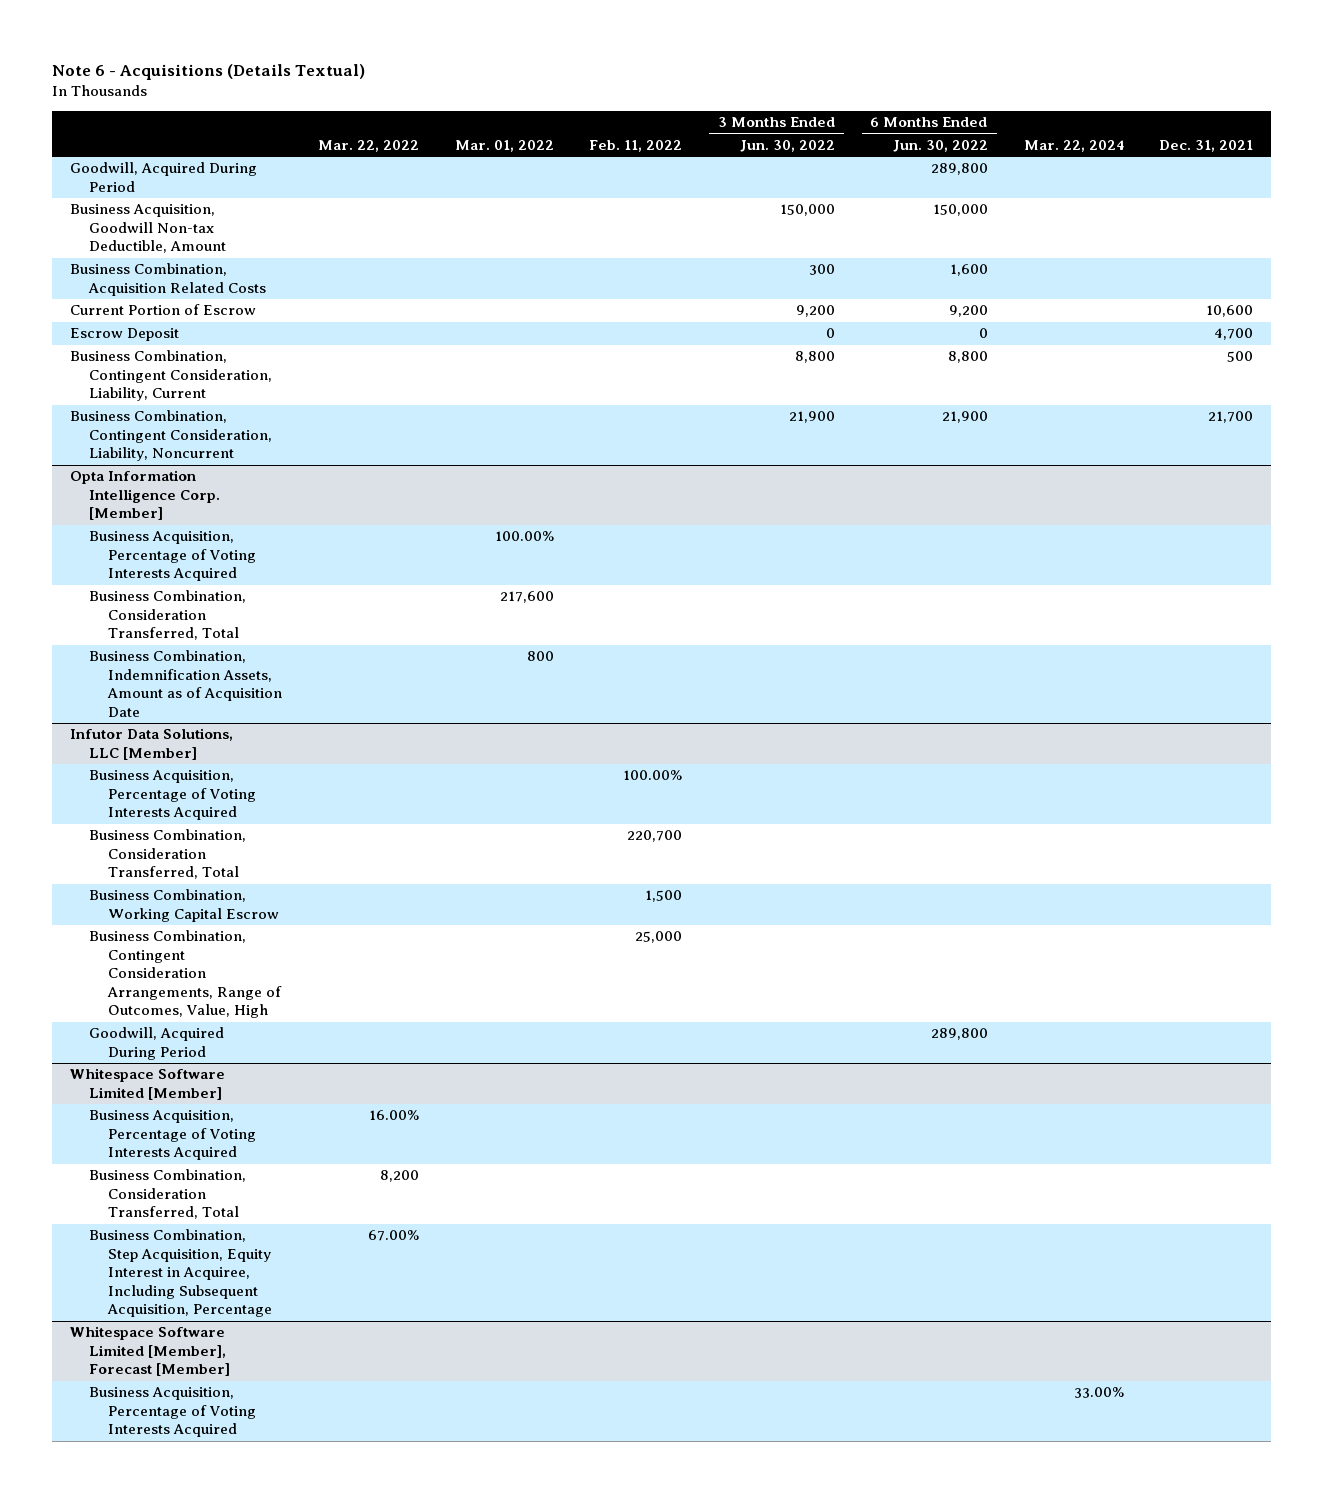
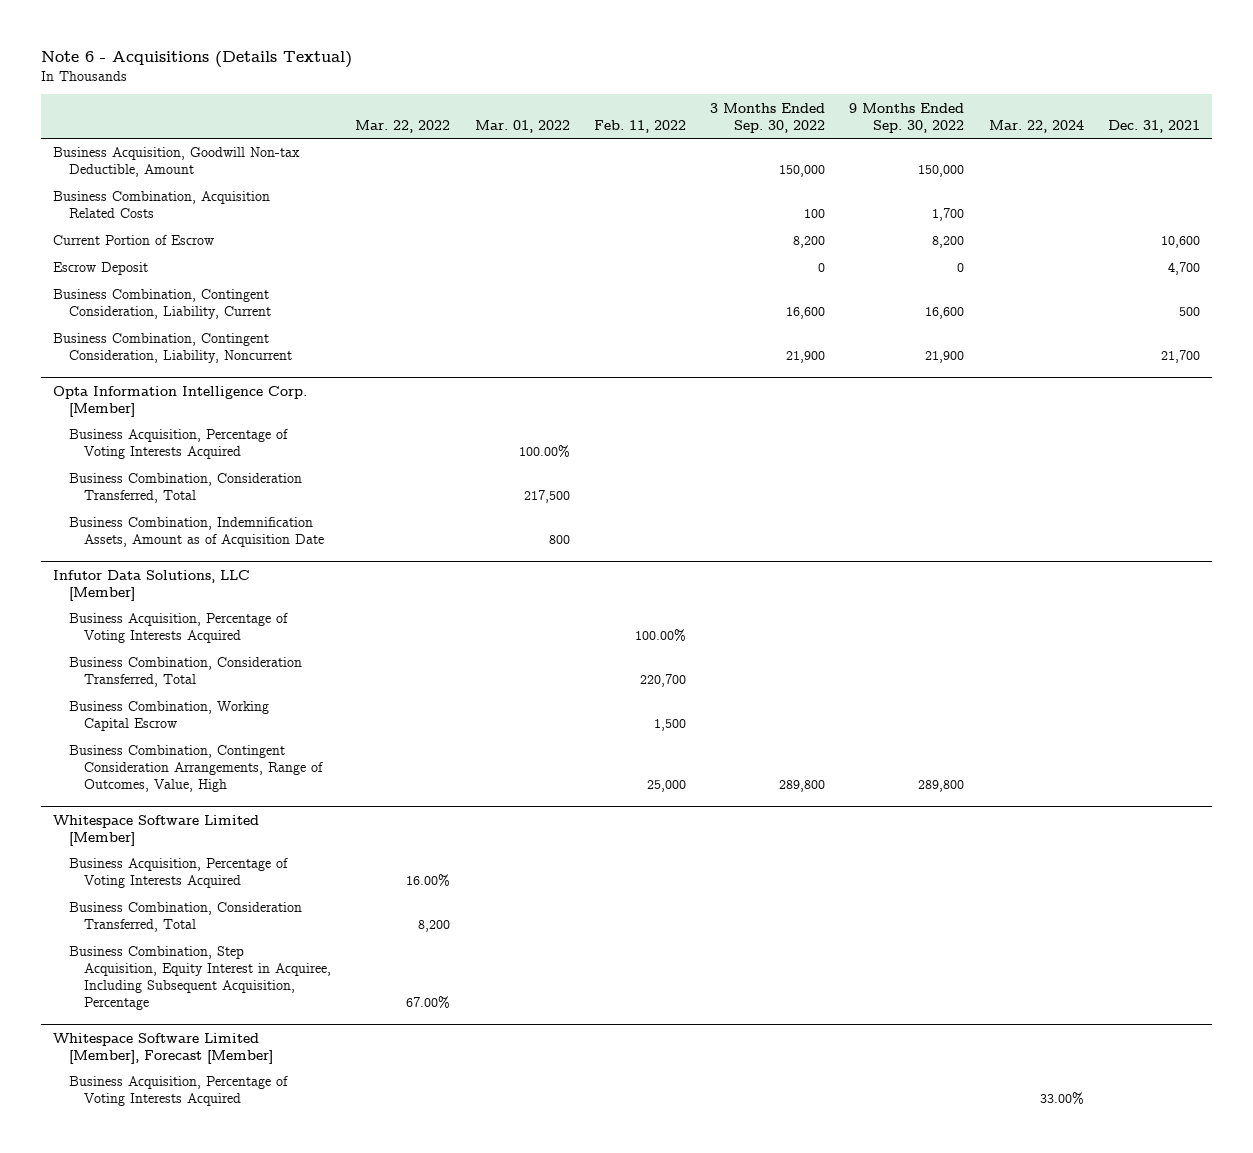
- | Mar. 22, 2022 | Mar. 01, 2022 | Feb. 11, 2022 | 3 Months Ended Jun. 30, 2022 | 6 Months Ended Jun. 30, 2022 | Mar. 22, 2024 | Dec. 31, 2021
+ | Mar. 22, 2022 | Mar. 01, 2022 | Feb. 11, 2022 | 3 Months Ended Sep. 30, 2022 | 9 Months Ended Sep. 30, 2022 | Mar. 22, 2024 | Dec. 31, 2021
- Goodwill, Acquired During Period | | | | | 289,800 | |
@ Opta Information Intelligence Corp. [Member]
- Business Combination, Consideration Transferred, Total | | 217,600 | | | | |
+ Business Combination, Consideration Transferred, Total | | 217,500 | | | | |
@ Infutor Data Solutions, LLC [Member]
- Goodwill, Acquired During Period | | | | | 289,800 | |

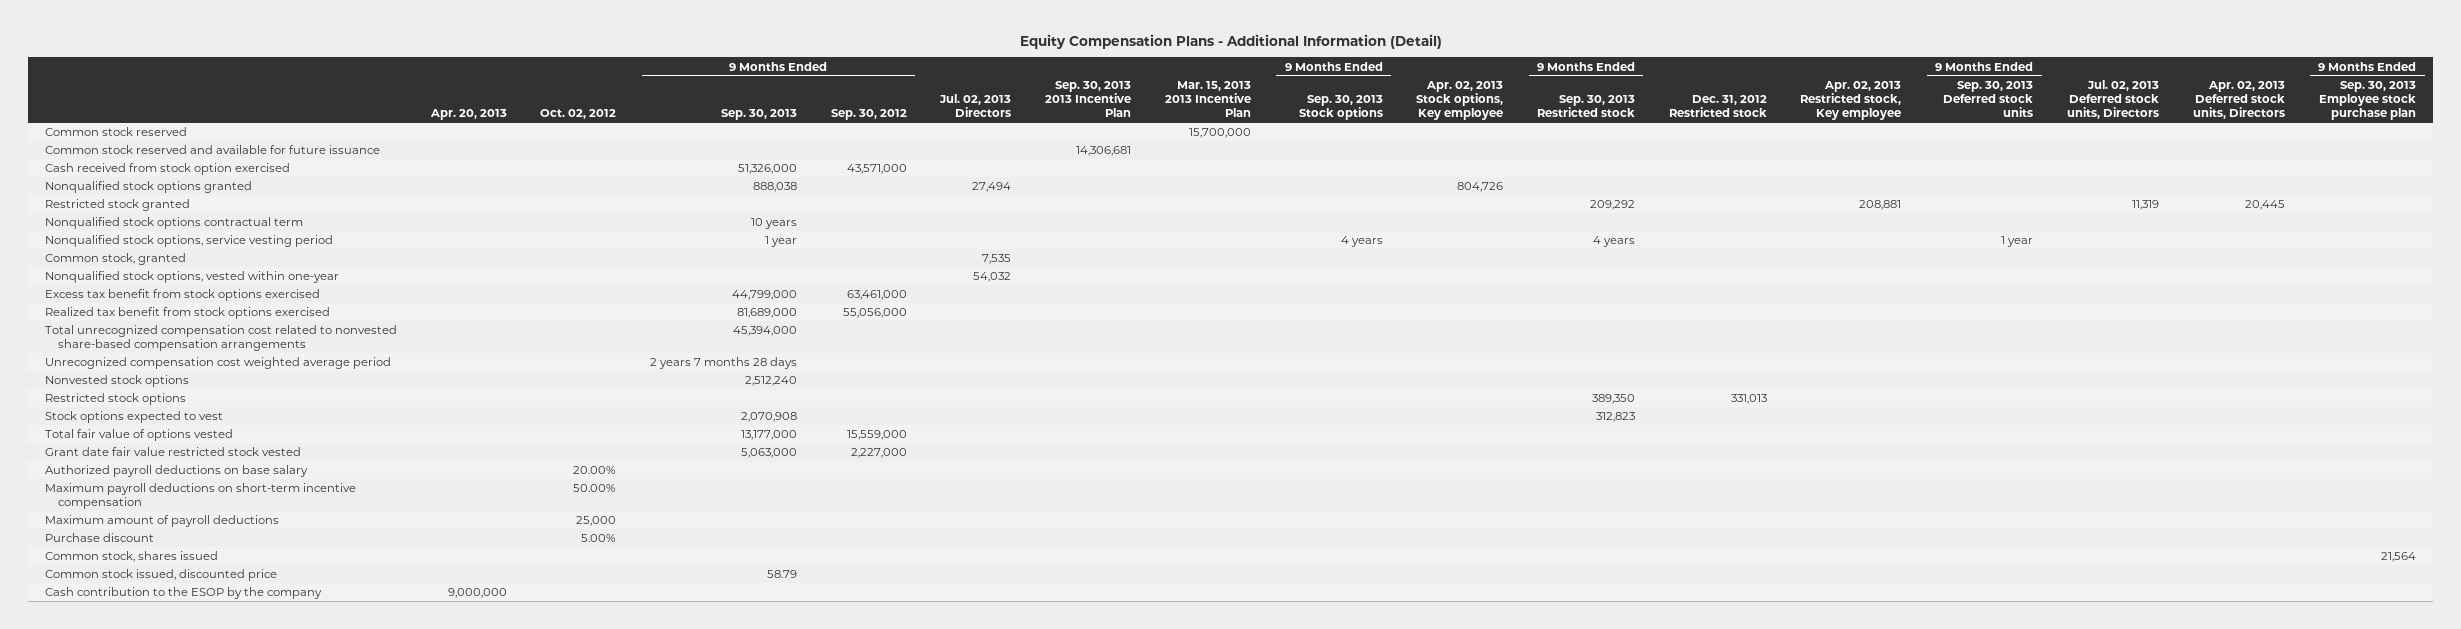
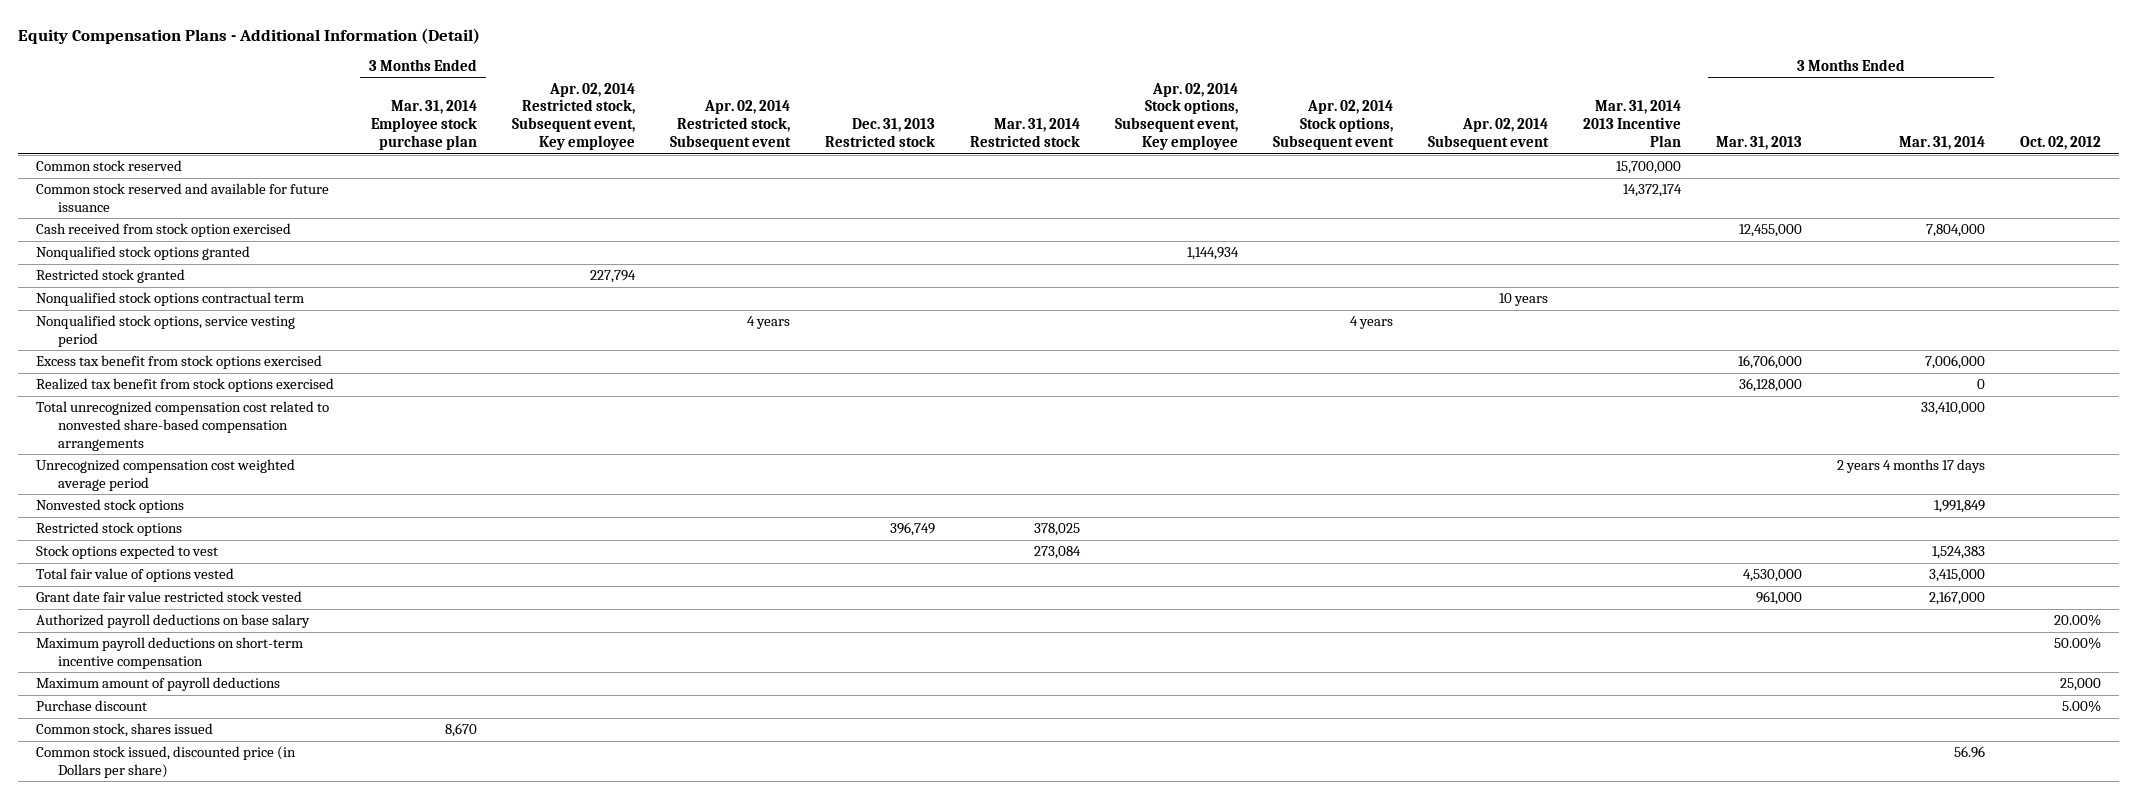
- | Apr. 20, 2013 | Oct. 02, 2012 | 9 Months Ended Sep. 30, 2013 | 9 Months Ended Sep. 30, 2012 | Jul. 02, 2013 Directors | Sep. 30, 2013 2013 Incentive Plan | Mar. 15, 2013 2013 Incentive Plan | 9 Months Ended Sep. 30, 2013 Stock options | Apr. 02, 2013 Stock options, Key employee | 9 Months Ended Sep. 30, 2013 Restricted stock | Dec. 31, 2012 Restricted stock | Apr. 02, 2013 Restricted stock, Key employee | 9 Months Ended Sep. 30, 2013 Deferred stock units | Jul. 02, 2013 Deferred stock units, Directors | Apr. 02, 2013 Deferred stock units, Directors | 9 Months Ended Sep. 30, 2013 Employee stock purchase plan
+ | 3 Months Ended Mar. 31, 2014 Employee stock purchase plan | Apr. 02, 2014 Restricted stock, Subsequent event, Key employee | Apr. 02, 2014 Restricted stock, Subsequent event | Dec. 31, 2013 Restricted stock | Mar. 31, 2014 Restricted stock | Apr. 02, 2014 Stock options, Subsequent event, Key employee | Apr. 02, 2014 Stock options, Subsequent event | Apr. 02, 2014 Subsequent event | Mar. 31, 2014 2013 Incentive Plan | 3 Months Ended Mar. 31, 2013 | 3 Months Ended Mar. 31, 2014 | Oct. 02, 2012
- Common stock, granted | | | | | 7,535 | | | | | | | | | | |
- Nonqualified stock options, vested within one-year | | | | | 54,032 | | | | | | | | | | |
- Common stock issued, discounted price | | | 58.79 | | | | | | | | | | | | |
- Cash contribution to the ESOP by the company | 9,000,000 | | | | | | | | | | | | | | |
+ Common stock issued, discounted price (in Dollars per share) | | | | | | | | | | | 56.96 |

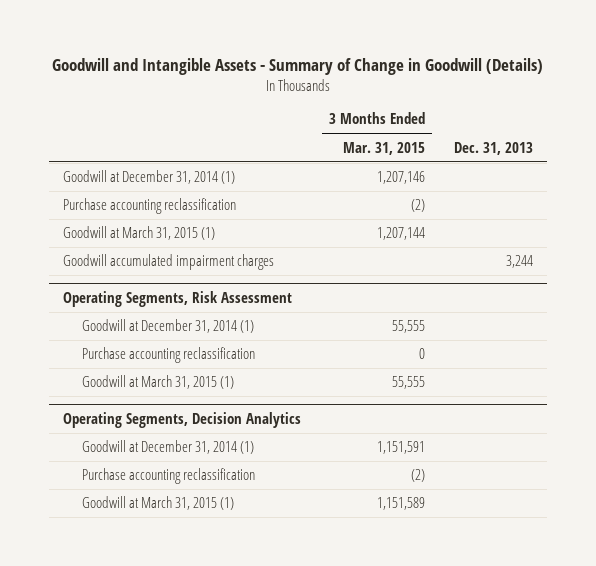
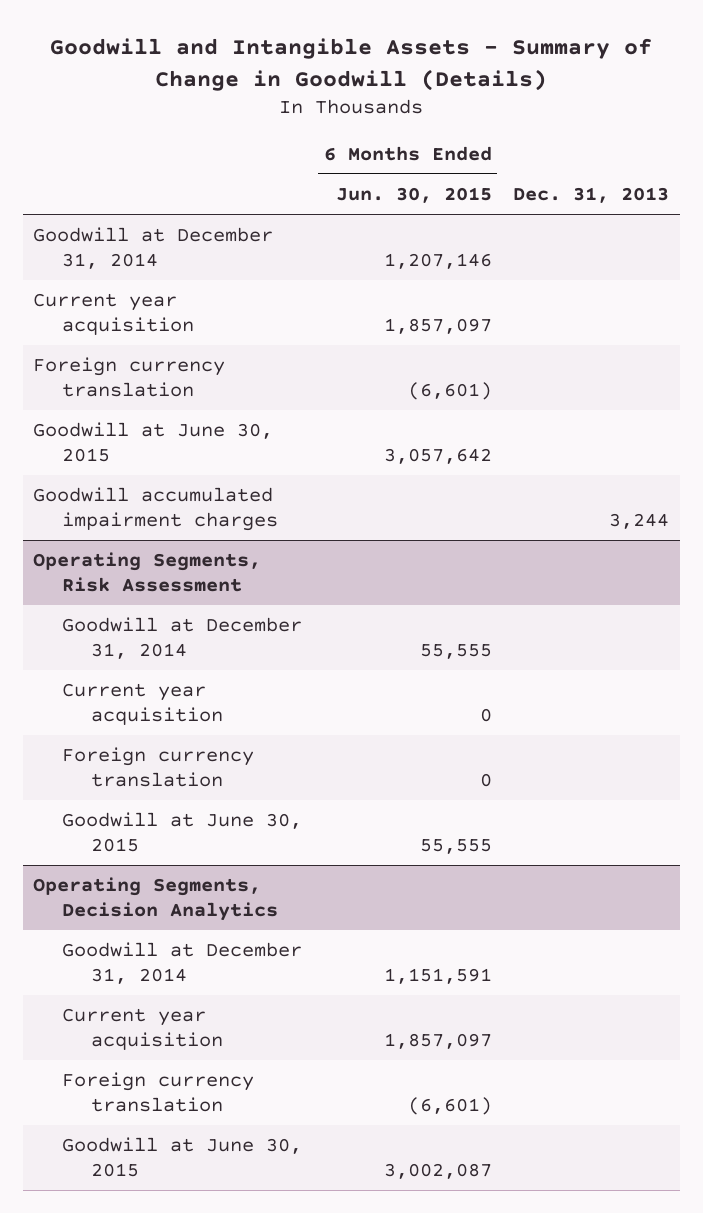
- | 3 Months Ended Mar. 31, 2015 | Dec. 31, 2013
+ | 6 Months Ended Jun. 30, 2015 | Dec. 31, 2013
- Goodwill at December 31, 2014 (1) | 1,207,146 |
- Purchase accounting reclassification | (2) |
- Goodwill at March 31, 2015 (1) | 1,207,144 |
+ Goodwill at December 31, 2014 | 1,207,146 |
+ Current year acquisition | 1,857,097 |
+ Foreign currency translation | (6,601) |
+ Goodwill at June 30, 2015 | 3,057,642 |
@ Operating Segments, Risk Assessment
- Goodwill at December 31, 2014 (1) | 55,555 |
- Purchase accounting reclassification | 0 |
- Goodwill at March 31, 2015 (1) | 55,555 |
+ Goodwill at December 31, 2014 | 55,555 |
+ Current year acquisition | 0 |
+ Foreign currency translation | 0 |
+ Goodwill at June 30, 2015 | 55,555 |
@ Operating Segments, Decision Analytics
- Goodwill at December 31, 2014 (1) | 1,151,591 |
- Purchase accounting reclassification | (2) |
- Goodwill at March 31, 2015 (1) | 1,151,589 |
+ Goodwill at December 31, 2014 | 1,151,591 |
+ Current year acquisition | 1,857,097 |
+ Foreign currency translation | (6,601) |
+ Goodwill at June 30, 2015 | 3,002,087 |

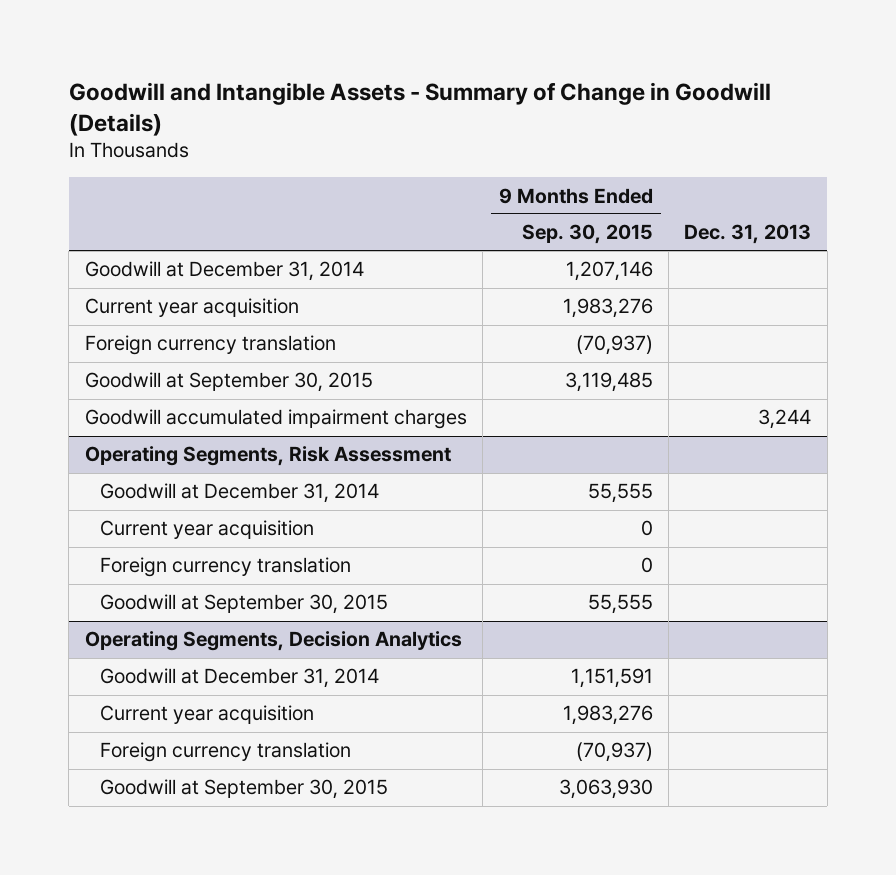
- | 6 Months Ended Jun. 30, 2015 | Dec. 31, 2013
+ | 9 Months Ended Sep. 30, 2015 | Dec. 31, 2013
- Goodwill at June 30, 2015 | 3,057,642 |
+ Goodwill at September 30, 2015 | 3,119,485 |
@ Operating Segments, Risk Assessment
- Goodwill at June 30, 2015 | 55,555 |
+ Goodwill at September 30, 2015 | 55,555 |
@ Operating Segments, Decision Analytics
- Goodwill at June 30, 2015 | 3,002,087 |
+ Goodwill at September 30, 2015 | 3,063,930 |

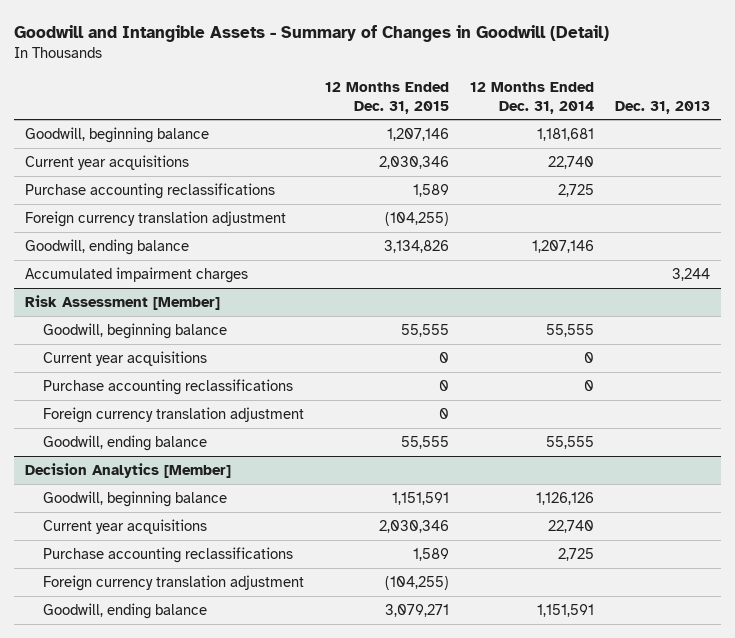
- Goodwill and Intangible Assets - Summary of Change in Goodwill (Details)
+ Goodwill and Intangible Assets - Summary of Changes in Goodwill (Detail)
- | 9 Months Ended Sep. 30, 2015 | Dec. 31, 2013
+ | 12 Months Ended Dec. 31, 2015 | 12 Months Ended Dec. 31, 2014 | Dec. 31, 2013
- Goodwill at December 31, 2014 | 1,207,146 |
- Current year acquisition | 1,983,276 |
- Foreign currency translation | (70,937) |
- Goodwill at September 30, 2015 | 3,119,485 |
- Goodwill accumulated impairment charges | | 3,244
- Operating Segments, Risk Assessment
- Goodwill at December 31, 2014 | 55,555 |
- Current year acquisition | 0 |
- Foreign currency translation | 0 |
- Goodwill at September 30, 2015 | 55,555 |
- Operating Segments, Decision Analytics
- Goodwill at December 31, 2014 | 1,151,591 |
- Current year acquisition | 1,983,276 |
- Foreign currency translation | (70,937) |
- Goodwill at September 30, 2015 | 3,063,930 |
+ Goodwill, beginning balance | 1,207,146 | 1,181,681 |
+ Current year acquisitions | 2,030,346 | 22,740 |
+ Purchase accounting reclassifications | 1,589 | 2,725 |
+ Foreign currency translation adjustment | (104,255) | |
+ Goodwill, ending balance | 3,134,826 | 1,207,146 |
+ Accumulated impairment charges | | | 3,244
+ Risk Assessment [Member]
+ Goodwill, beginning balance | 55,555 | 55,555 |
+ Current year acquisitions | 0 | 0 |
+ Purchase accounting reclassifications | 0 | 0 |
+ Foreign currency translation adjustment | 0 | |
+ Goodwill, ending balance | 55,555 | 55,555 |
+ Decision Analytics [Member]
+ Goodwill, beginning balance | 1,151,591 | 1,126,126 |
+ Current year acquisitions | 2,030,346 | 22,740 |
+ Purchase accounting reclassifications | 1,589 | 2,725 |
+ Foreign currency translation adjustment | (104,255) | |
+ Goodwill, ending balance | 3,079,271 | 1,151,591 |

